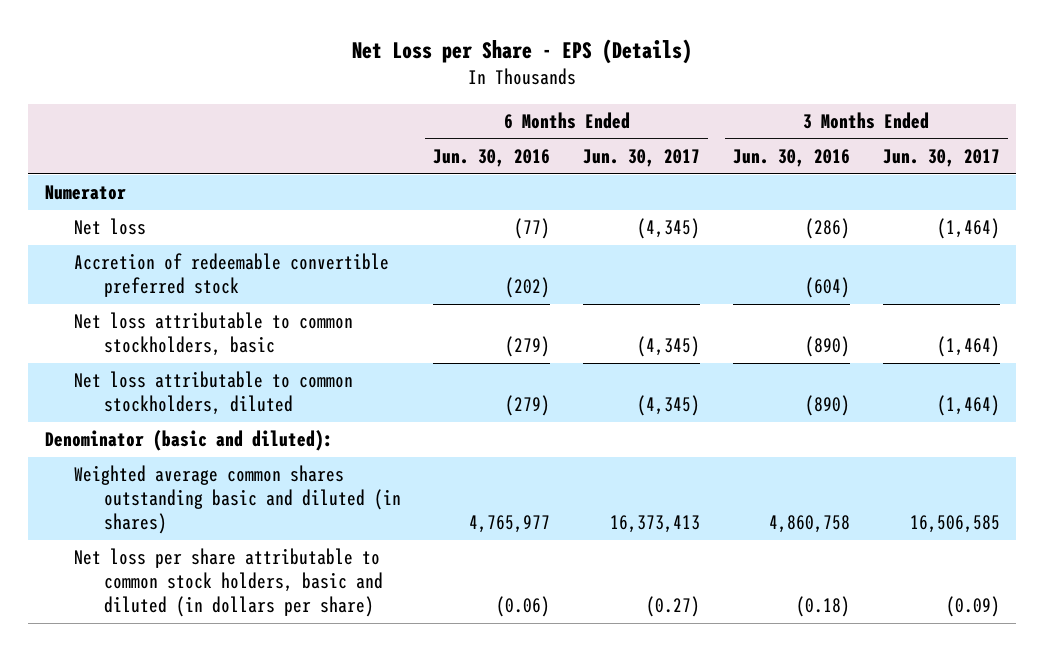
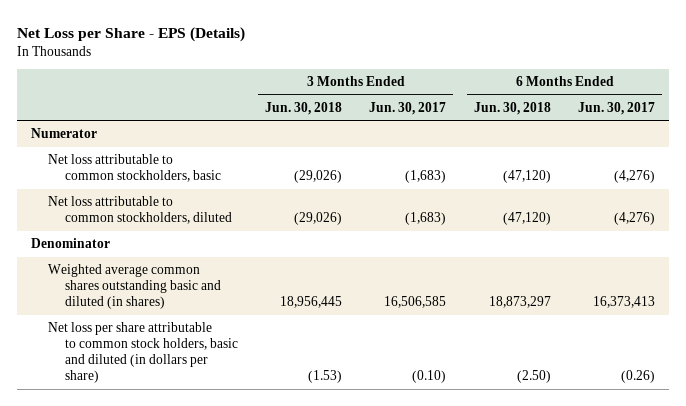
- | 6 Months Ended Jun. 30, 2016 | 6 Months Ended Jun. 30, 2017 | 3 Months Ended Jun. 30, 2016 | 3 Months Ended Jun. 30, 2017
+ | 3 Months Ended Jun. 30, 2018 | 3 Months Ended Jun. 30, 2017 | 6 Months Ended Jun. 30, 2018 | 6 Months Ended Jun. 30, 2017
- Net loss | (77) | (4,345) | (286) | (1,464)
- Accretion of redeemable convertible preferred stock | (202) | | (604) |
- Net loss attributable to common stockholders, basic | (279) | (4,345) | (890) | (1,464)
- Net loss attributable to common stockholders, diluted | (279) | (4,345) | (890) | (1,464)
- Denominator (basic and diluted):
+ Net loss attributable to common stockholders, basic | (29,026) | (1,683) | (47,120) | (4,276)
+ Net loss attributable to common stockholders, diluted | (29,026) | (1,683) | (47,120) | (4,276)
+ Denominator
- Net loss per share attributable to common stock holders, basic and diluted (in dollars per share) | (0.06) | (0.27) | (0.18) | (0.09)
+ Net loss per share attributable to common stock holders, basic and diluted (in dollars per share) | (1.53) | (0.10) | (2.50) | (0.26)

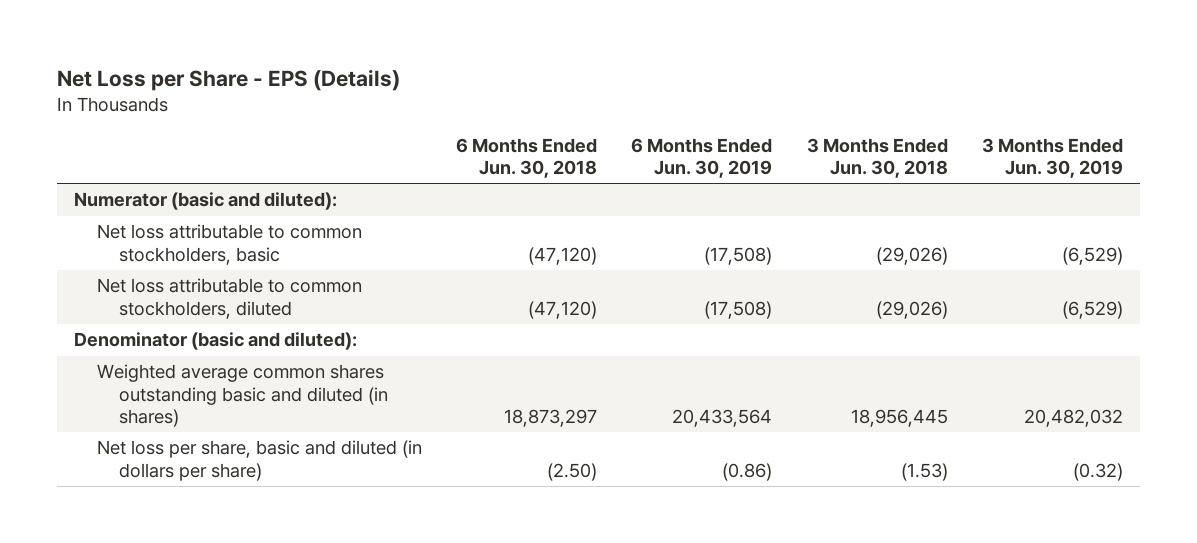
- | 3 Months Ended Jun. 30, 2018 | 3 Months Ended Jun. 30, 2017 | 6 Months Ended Jun. 30, 2018 | 6 Months Ended Jun. 30, 2017
+ | 6 Months Ended Jun. 30, 2018 | 6 Months Ended Jun. 30, 2019 | 3 Months Ended Jun. 30, 2018 | 3 Months Ended Jun. 30, 2019
- Numerator
+ Numerator (basic and diluted):
- Denominator
+ Denominator (basic and diluted):
- Net loss per share attributable to common stock holders, basic and diluted (in dollars per share) | (1.53) | (0.10) | (2.50) | (0.26)
+ Net loss per share, basic and diluted (in dollars per share) | (2.50) | (0.86) | (1.53) | (0.32)

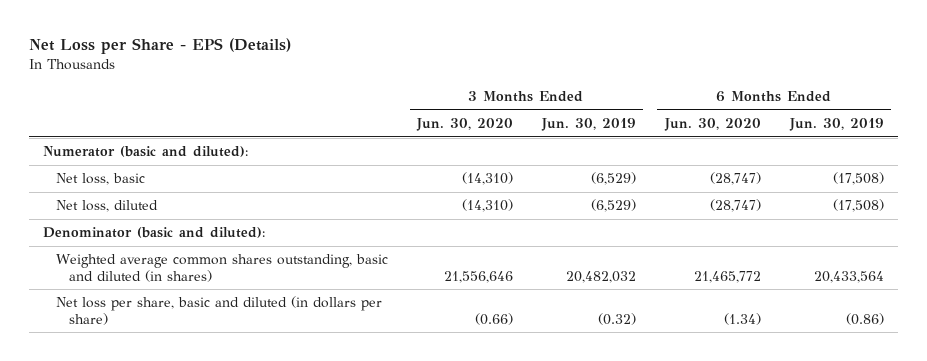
- | 6 Months Ended Jun. 30, 2018 | 6 Months Ended Jun. 30, 2019 | 3 Months Ended Jun. 30, 2018 | 3 Months Ended Jun. 30, 2019
+ | 3 Months Ended Jun. 30, 2020 | 3 Months Ended Jun. 30, 2019 | 6 Months Ended Jun. 30, 2020 | 6 Months Ended Jun. 30, 2019
- Net loss attributable to common stockholders, basic | (47,120) | (17,508) | (29,026) | (6,529)
- Net loss attributable to common stockholders, diluted | (47,120) | (17,508) | (29,026) | (6,529)
+ Net loss, basic | (14,310) | (6,529) | (28,747) | (17,508)
+ Net loss, diluted | (14,310) | (6,529) | (28,747) | (17,508)
- Weighted average common shares outstanding basic and diluted (in shares) | 18,873,297 | 20,433,564 | 18,956,445 | 20,482,032
+ Weighted average common shares outstanding, basic and diluted (in shares) | 21,556,646 | 20,482,032 | 21,465,772 | 20,433,564

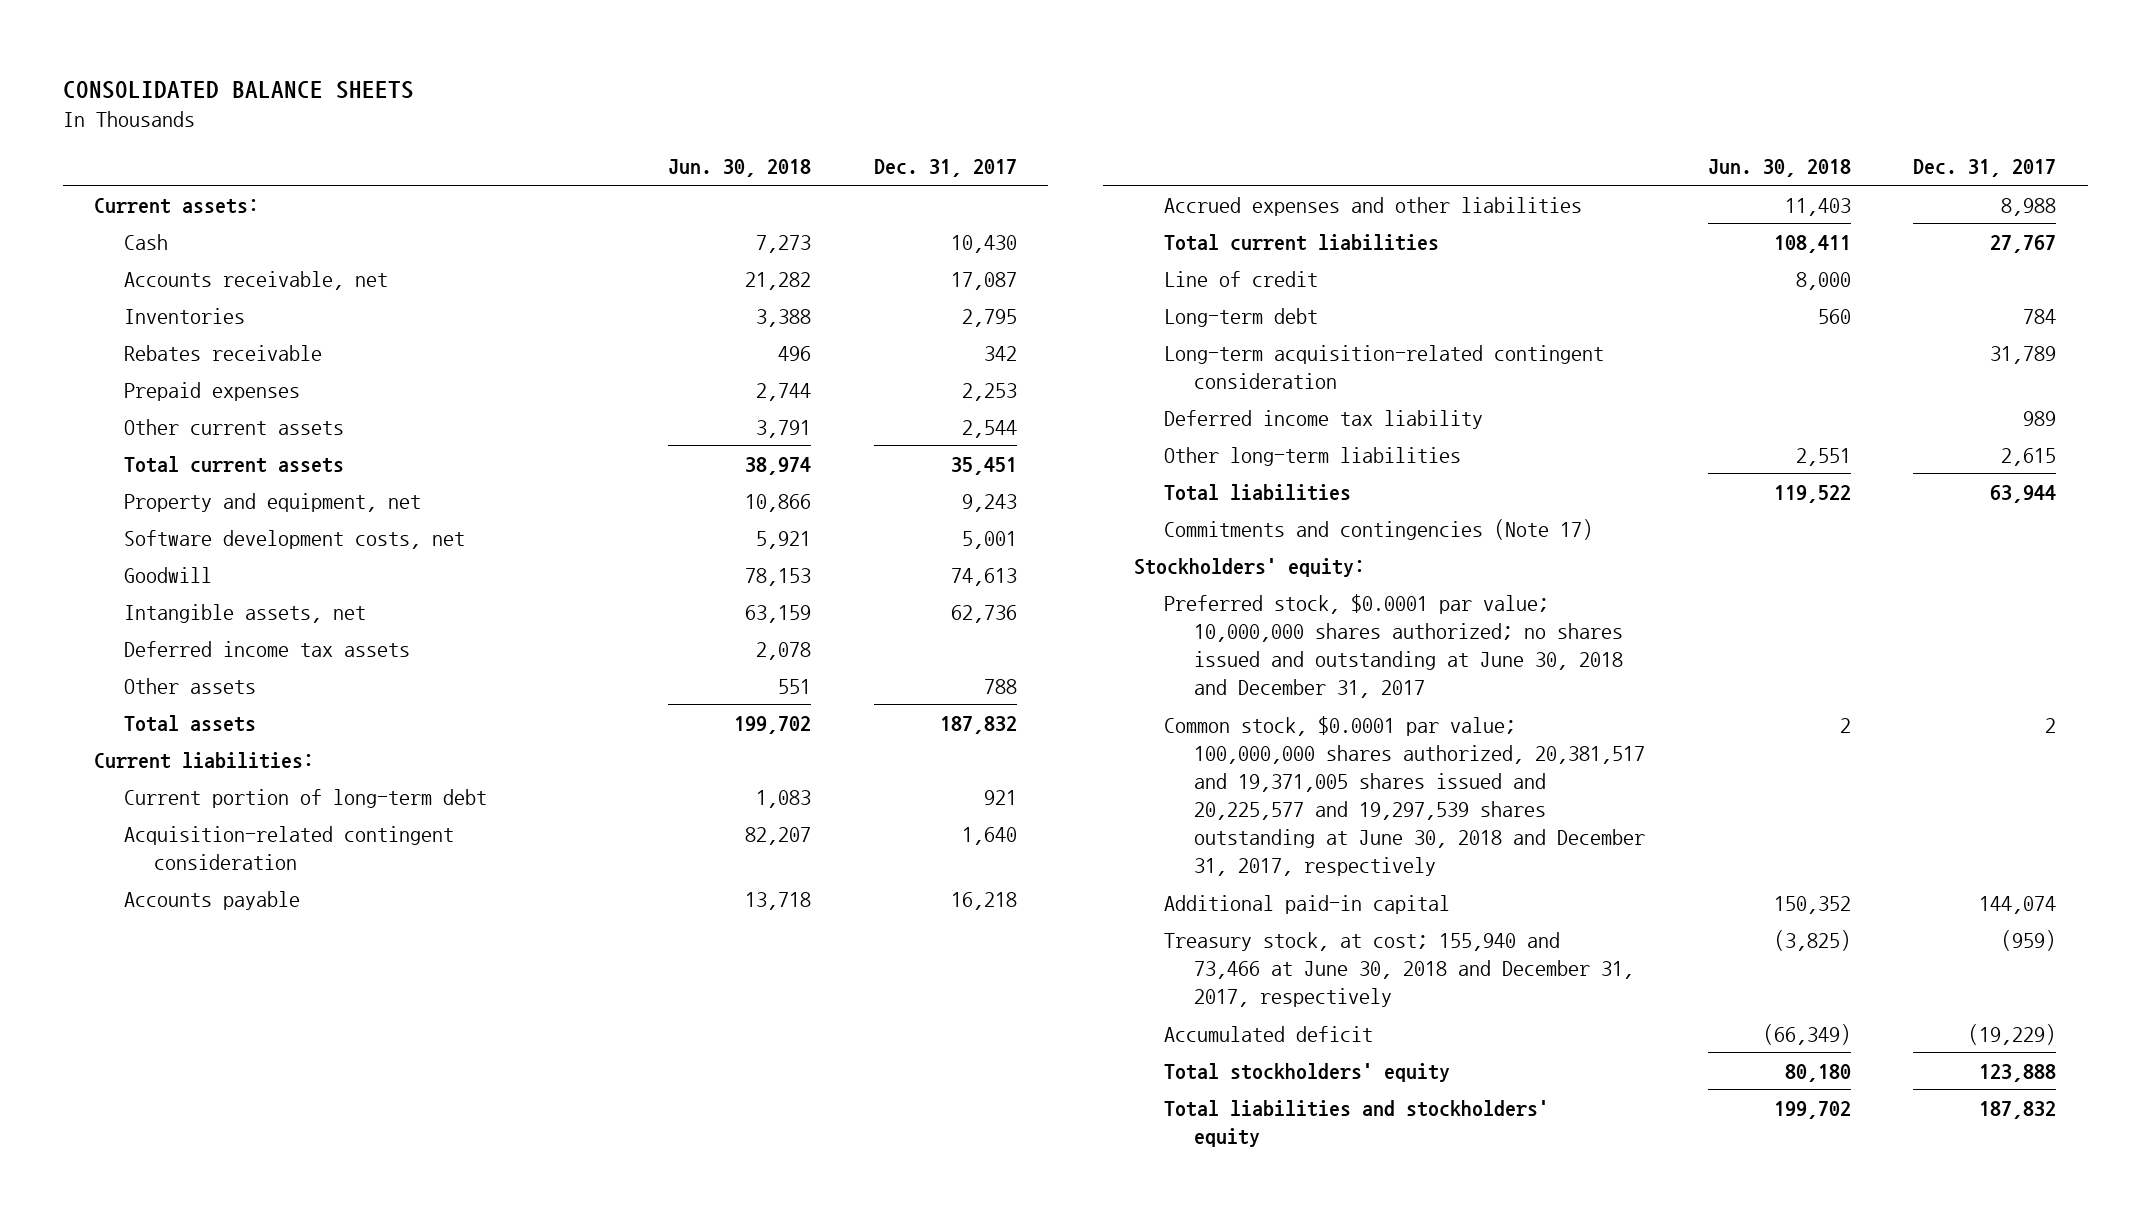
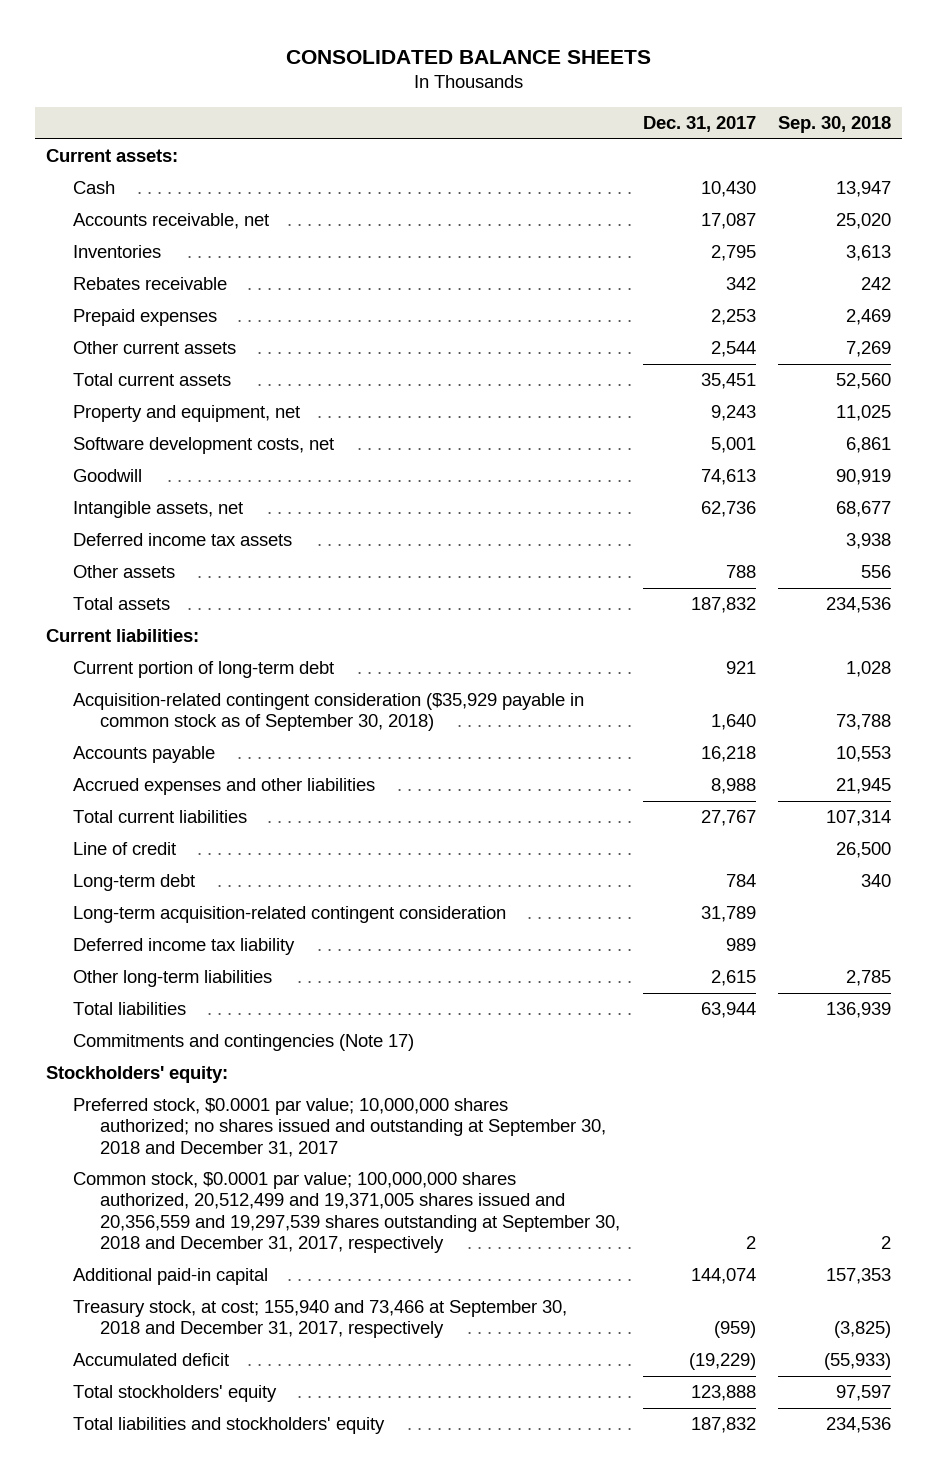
- | Jun. 30, 2018 | Dec. 31, 2017
+ | Dec. 31, 2017 | Sep. 30, 2018
- Acquisition-related contingent consideration | 82,207 | 1,640
+ Acquisition-related contingent consideration ($35,929 payable in common stock as of September 30, 2018) | 1,640 | 73,788
- Preferred stock, $0.0001 par value; 10,000,000 shares authorized; no shares issued and outstanding at June 30, 2018 and December 31, 2017
- Common stock, $0.0001 par value; 100,000,000 shares authorized, 20,381,517 and 19,371,005 shares issued and 20,225,577 and 19,297,539 shares outstanding at June 30, 2018 and December 31, 2017, respectively | 2 | 2
+ Preferred stock, $0.0001 par value; 10,000,000 shares authorized; no shares issued and outstanding at September 30, 2018 and December 31, 2017
+ Common stock, $0.0001 par value; 100,000,000 shares authorized, 20,512,499 and 19,371,005 shares issued and 20,356,559 and 19,297,539 shares outstanding at September 30, 2018 and December 31, 2017, respectively | 2 | 2
- Treasury stock, at cost; 155,940 and 73,466 at June 30, 2018 and December 31, 2017, respectively | (3,825) | (959)
+ Treasury stock, at cost; 155,940 and 73,466 at September 30, 2018 and December 31, 2017, respectively | (959) | (3,825)

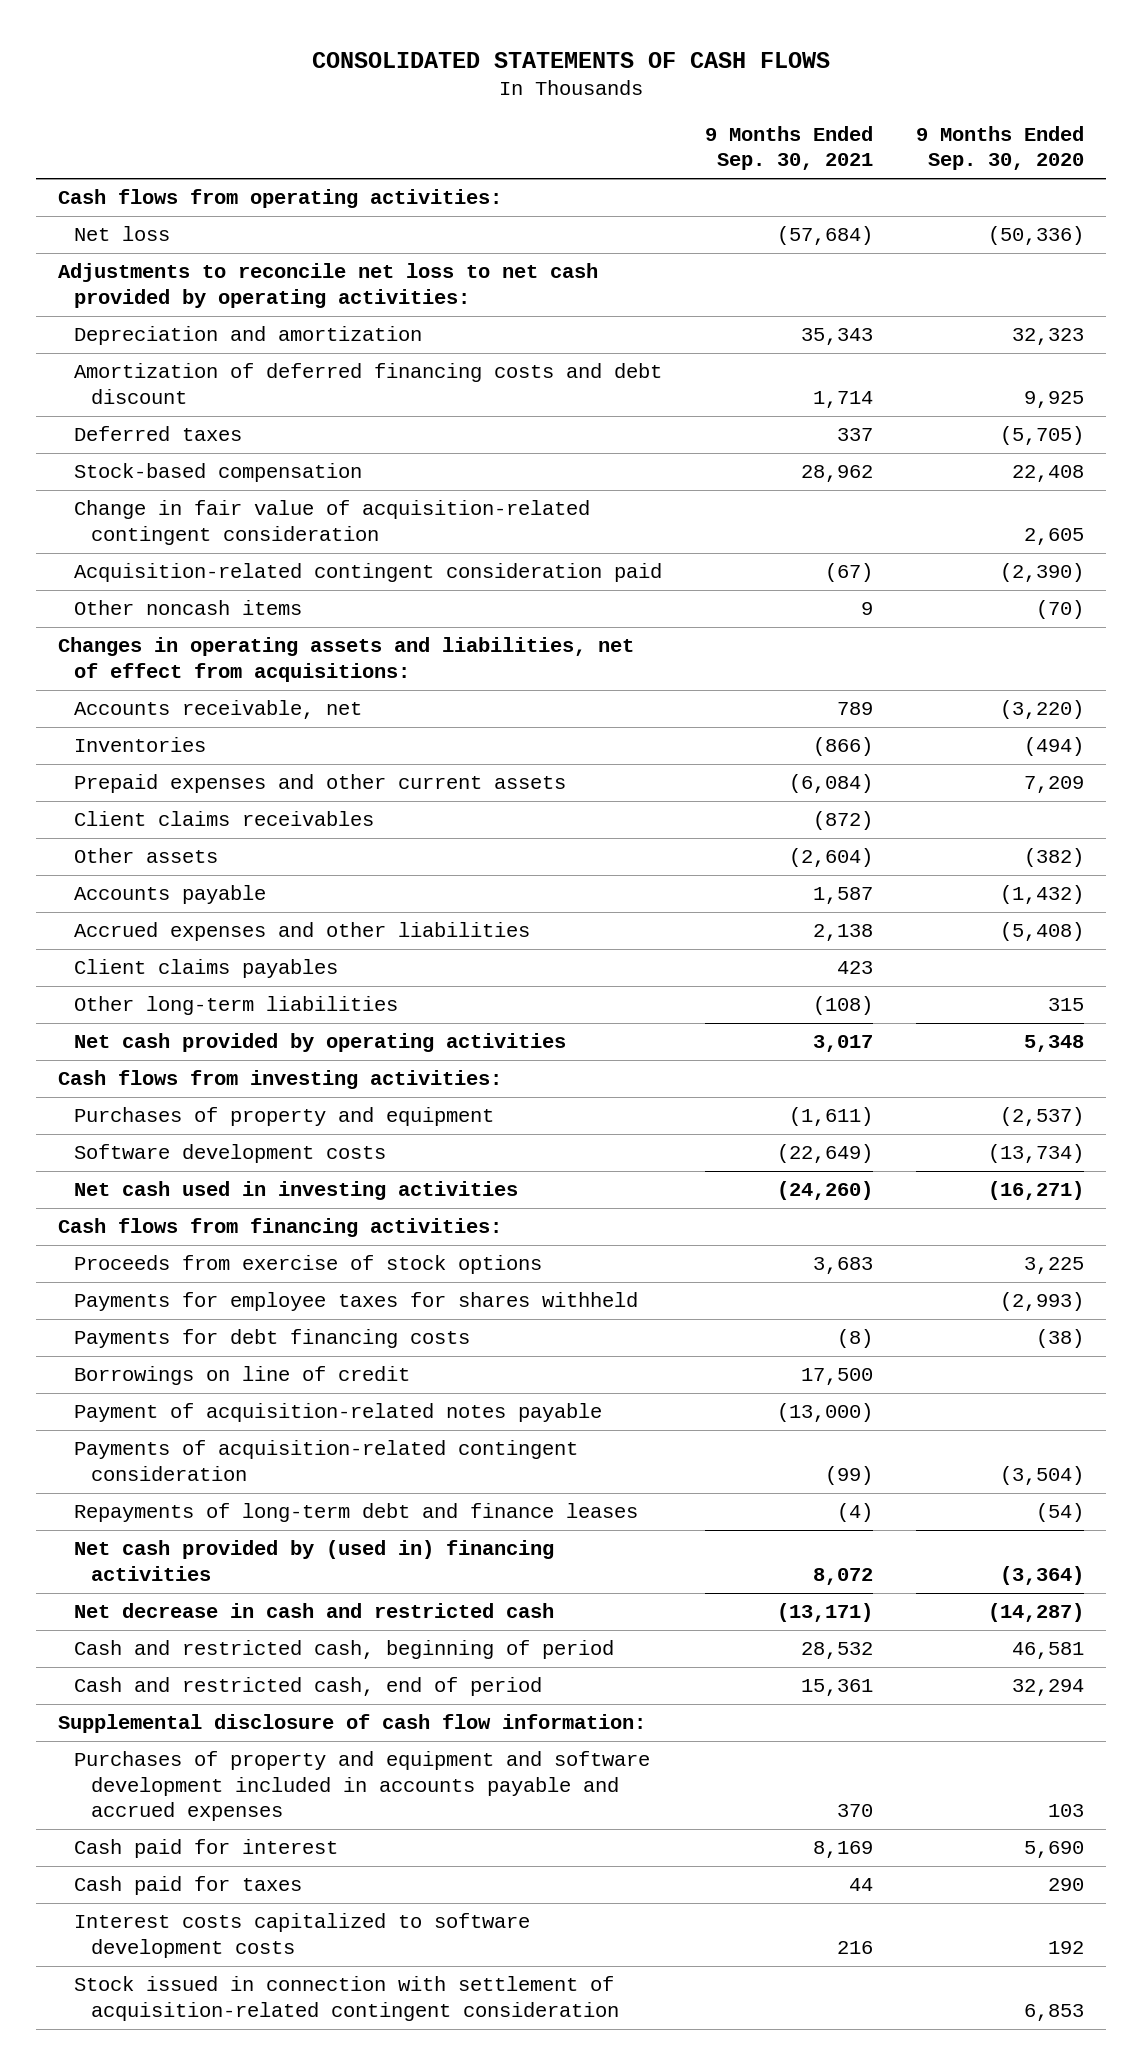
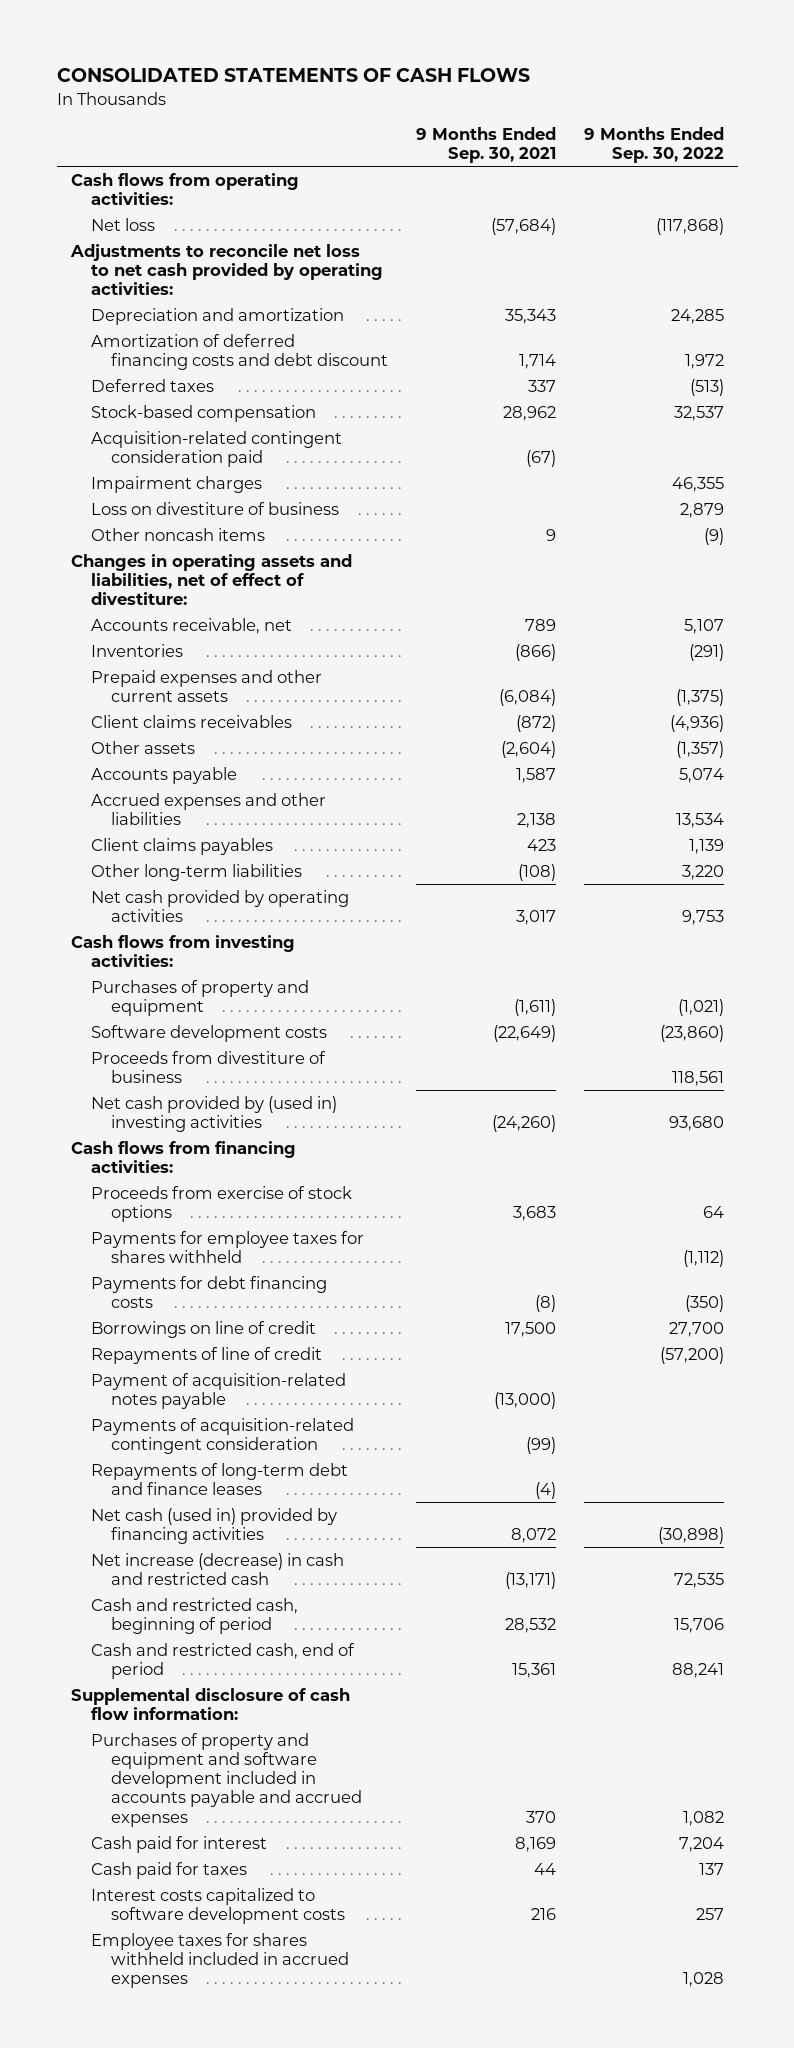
- | 9 Months Ended Sep. 30, 2021 | 9 Months Ended Sep. 30, 2020
+ | 9 Months Ended Sep. 30, 2021 | 9 Months Ended Sep. 30, 2022
- Change in fair value of acquisition-related contingent consideration | | 2,605
+ Impairment charges | | 46,355
+ Loss on divestiture of business | | 2,879
- Changes in operating assets and liabilities, net of effect from acquisitions:
+ Changes in operating assets and liabilities, net of effect of divestiture:
- Net cash used in investing activities | (24,260) | (16,271)
+ Proceeds from divestiture of business | | 118,561
+ Net cash provided by (used in) investing activities | (24,260) | 93,680
+ Repayments of line of credit | | (57,200)
- Net cash provided by (used in) financing activities | 8,072 | (3,364)
- Net decrease in cash and restricted cash | (13,171) | (14,287)
+ Net cash (used in) provided by financing activities | 8,072 | (30,898)
+ Net increase (decrease) in cash and restricted cash | (13,171) | 72,535
- Stock issued in connection with settlement of acquisition-related contingent consideration | | 6,853
+ Employee taxes for shares withheld included in accrued expenses | | 1,028

